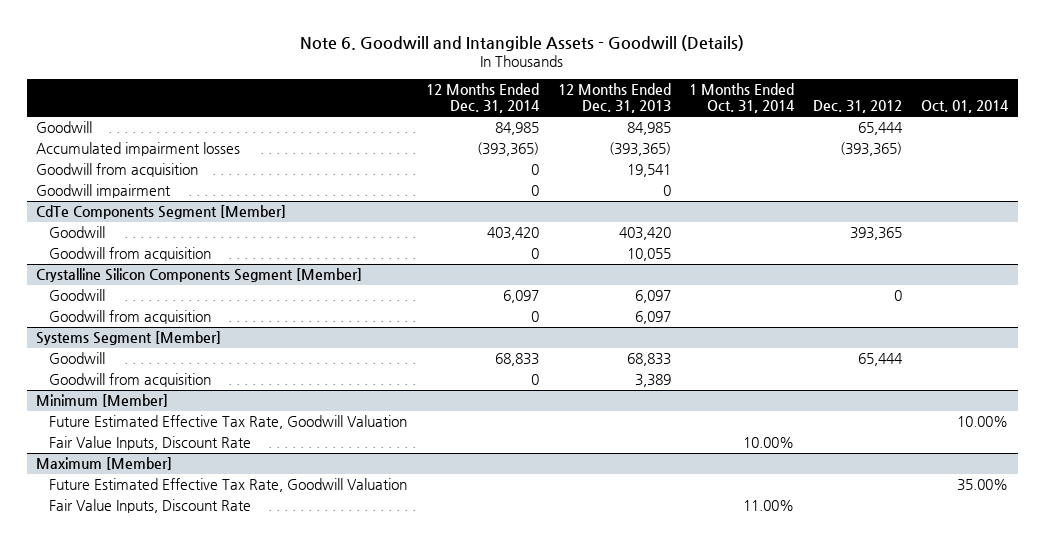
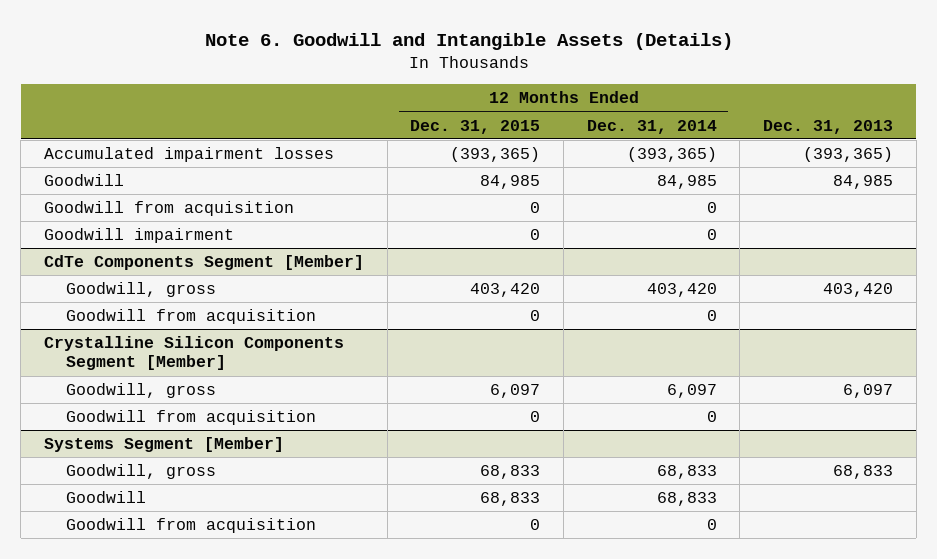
- Note 6. Goodwill and Intangible Assets - Goodwill (Details)
+ Note 6. Goodwill and Intangible Assets (Details)
- | 12 Months Ended Dec. 31, 2014 | 12 Months Ended Dec. 31, 2013 | 1 Months Ended Oct. 31, 2014 | Dec. 31, 2012 | Oct. 01, 2014
+ | 12 Months Ended Dec. 31, 2015 | 12 Months Ended Dec. 31, 2014 | Dec. 31, 2013
moved down: Goodwill | 84,985 | 84,985 | 84,985
@ CdTe Components Segment [Member]
- Goodwill | 403,420 | 403,420 | | 393,365 |
+ Goodwill, gross | 403,420 | 403,420 | 403,420
@ Crystalline Silicon Components Segment [Member]
- Goodwill | 6,097 | 6,097 | | 0 |
+ Goodwill, gross | 6,097 | 6,097 | 6,097
@ Systems Segment [Member]
+ Goodwill, gross | 68,833 | 68,833 | 68,833
- Minimum [Member]
- Future Estimated Effective Tax Rate, Goodwill Valuation | | | | | 10.00%
- Fair Value Inputs, Discount Rate | | | 10.00% | |
- Maximum [Member]
- Future Estimated Effective Tax Rate, Goodwill Valuation | | | | | 35.00%
- Fair Value Inputs, Discount Rate | | | 11.00% | |

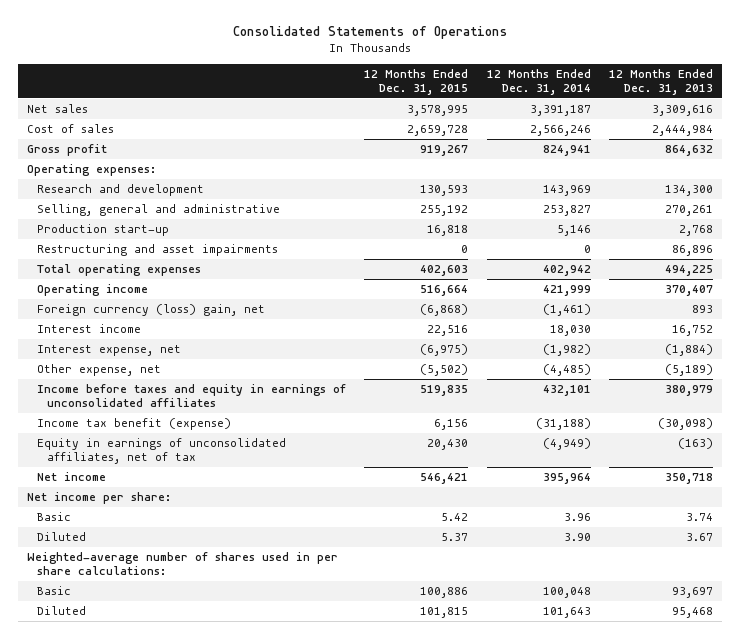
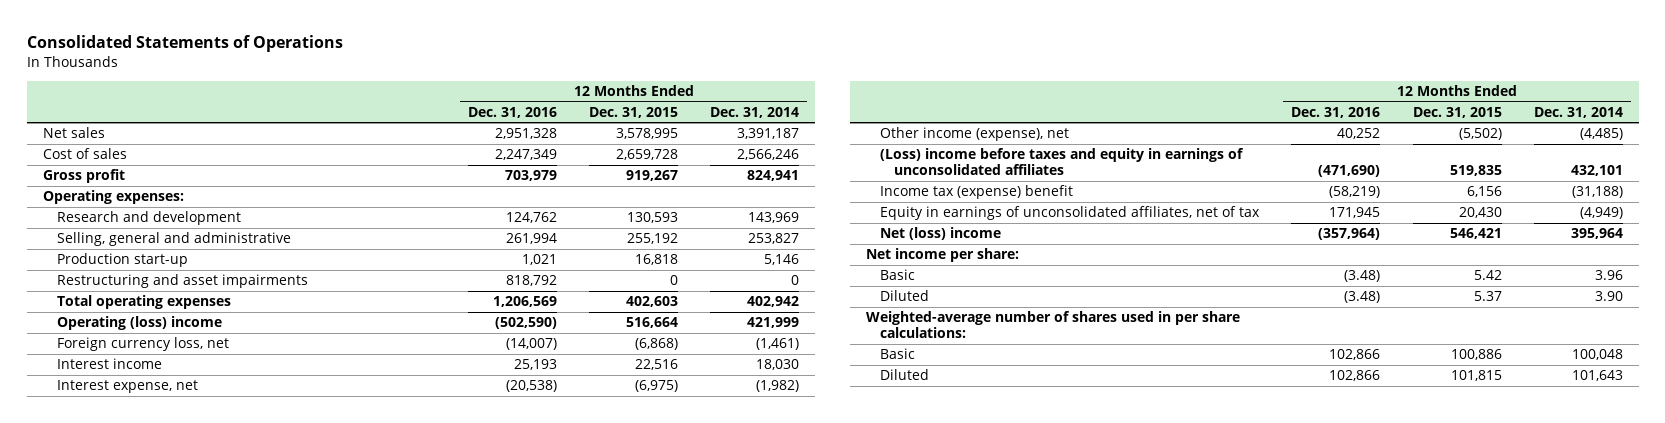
- | 12 Months Ended Dec. 31, 2015 | 12 Months Ended Dec. 31, 2014 | 12 Months Ended Dec. 31, 2013
+ | 12 Months Ended Dec. 31, 2016 | 12 Months Ended Dec. 31, 2015 | 12 Months Ended Dec. 31, 2014
- Operating income | 516,664 | 421,999 | 370,407
- Foreign currency (loss) gain, net | (6,868) | (1,461) | 893
+ Operating (loss) income | (502,590) | 516,664 | 421,999
+ Foreign currency loss, net | (14,007) | (6,868) | (1,461)
- Other expense, net | (5,502) | (4,485) | (5,189)
- Income before taxes and equity in earnings of unconsolidated affiliates | 519,835 | 432,101 | 380,979
- Income tax benefit (expense) | 6,156 | (31,188) | (30,098)
+ Other income (expense), net | 40,252 | (5,502) | (4,485)
+ (Loss) income before taxes and equity in earnings of unconsolidated affiliates | (471,690) | 519,835 | 432,101
+ Income tax (expense) benefit | (58,219) | 6,156 | (31,188)
- Net income | 546,421 | 395,964 | 350,718
+ Net (loss) income | (357,964) | 546,421 | 395,964

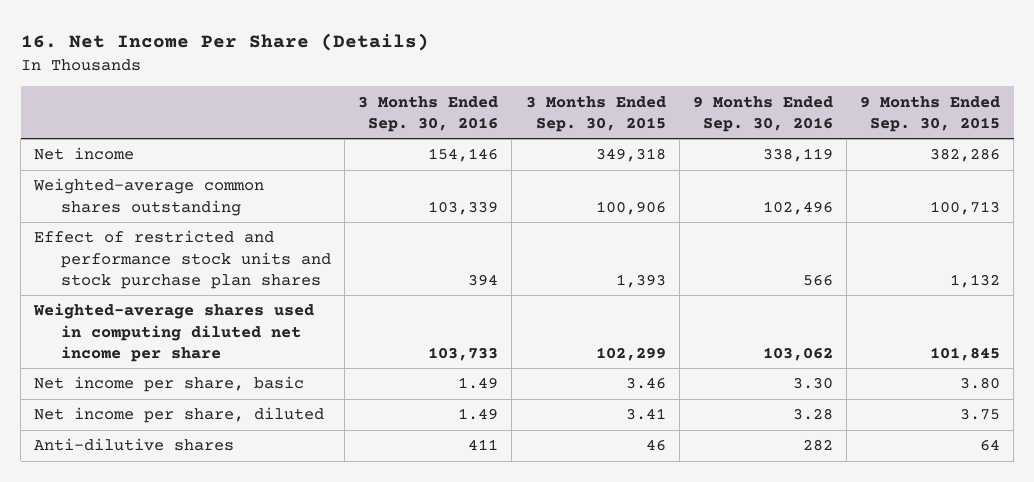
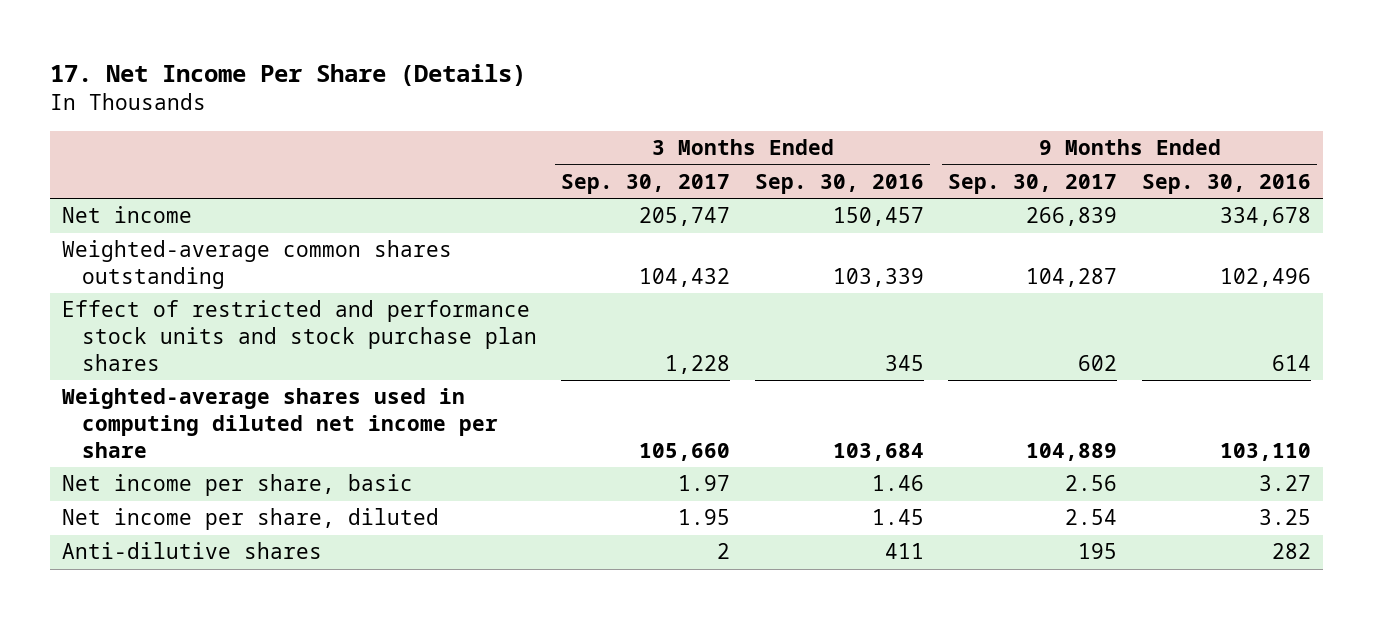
- 16. Net Income Per Share (Details)
+ 17. Net Income Per Share (Details)
- | 3 Months Ended Sep. 30, 2016 | 3 Months Ended Sep. 30, 2015 | 9 Months Ended Sep. 30, 2016 | 9 Months Ended Sep. 30, 2015
+ | 3 Months Ended Sep. 30, 2017 | 3 Months Ended Sep. 30, 2016 | 9 Months Ended Sep. 30, 2017 | 9 Months Ended Sep. 30, 2016
- Net income | 154,146 | 349,318 | 338,119 | 382,286
+ Net income | 205,747 | 150,457 | 266,839 | 334,678
- Effect of restricted and performance stock units and stock purchase plan shares | 394 | 1,393 | 566 | 1,132
- Weighted-average shares used in computing diluted net income per share | 103,733 | 102,299 | 103,062 | 101,845
- Net income per share, basic | 1.49 | 3.46 | 3.30 | 3.80
- Net income per share, diluted | 1.49 | 3.41 | 3.28 | 3.75
+ Effect of restricted and performance stock units and stock purchase plan shares | 1,228 | 345 | 602 | 614
+ Weighted-average shares used in computing diluted net income per share | 105,660 | 103,684 | 104,889 | 103,110
+ Net income per share, basic | 1.97 | 1.46 | 2.56 | 3.27
+ Net income per share, diluted | 1.95 | 1.45 | 2.54 | 3.25

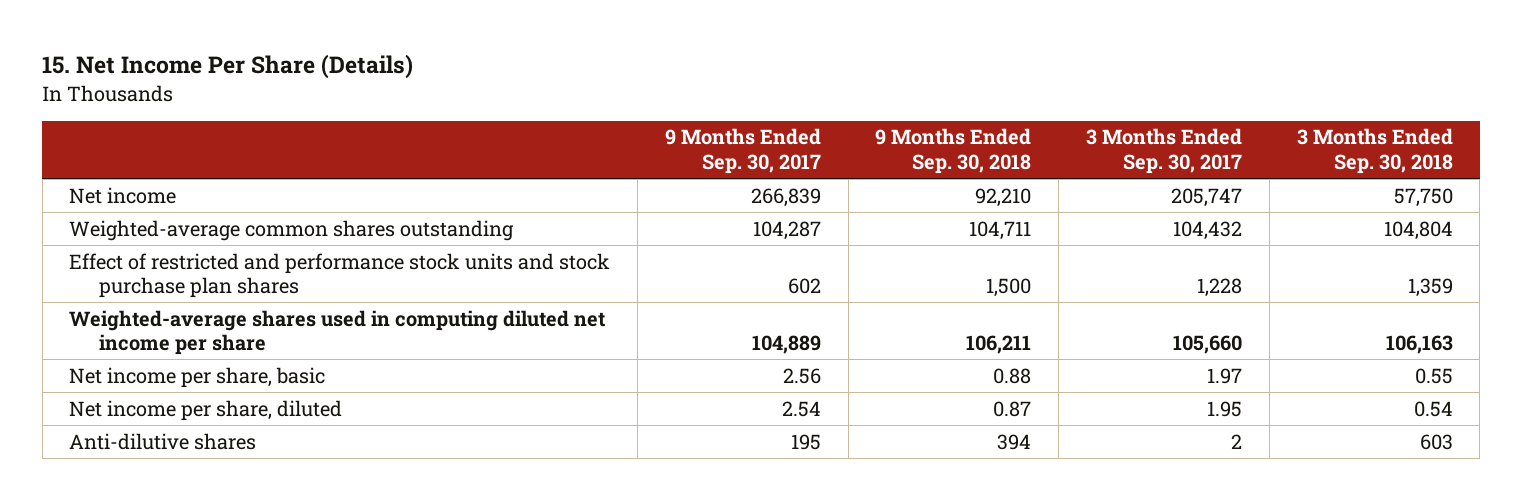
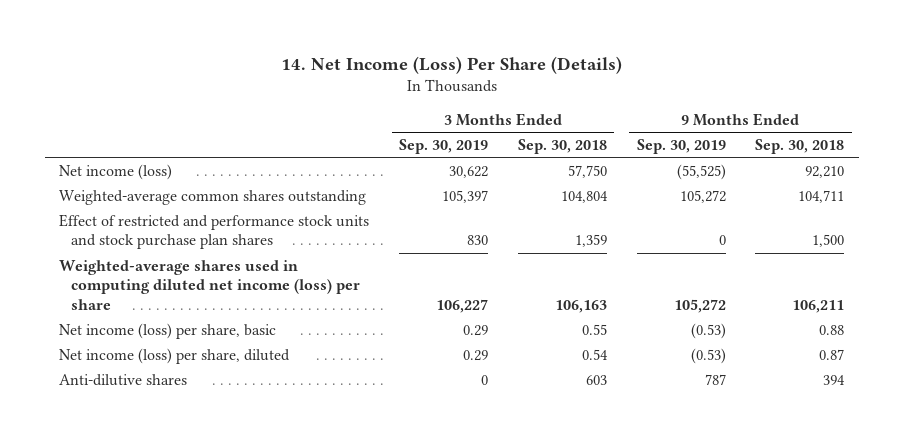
- 15. Net Income Per Share (Details)
+ 14. Net Income (Loss) Per Share (Details)
- | 9 Months Ended Sep. 30, 2017 | 9 Months Ended Sep. 30, 2018 | 3 Months Ended Sep. 30, 2017 | 3 Months Ended Sep. 30, 2018
+ | 3 Months Ended Sep. 30, 2019 | 3 Months Ended Sep. 30, 2018 | 9 Months Ended Sep. 30, 2019 | 9 Months Ended Sep. 30, 2018
- Net income | 266,839 | 92,210 | 205,747 | 57,750
+ Net income (loss) | 30,622 | 57,750 | (55,525) | 92,210
- Weighted-average shares used in computing diluted net income per share | 104,889 | 106,211 | 105,660 | 106,163
- Net income per share, basic | 2.56 | 0.88 | 1.97 | 0.55
- Net income per share, diluted | 2.54 | 0.87 | 1.95 | 0.54
+ Weighted-average shares used in computing diluted net income (loss) per share | 106,227 | 106,163 | 105,272 | 106,211
+ Net income (loss) per share, basic | 0.29 | 0.55 | (0.53) | 0.88
+ Net income (loss) per share, diluted | 0.29 | 0.54 | (0.53) | 0.87

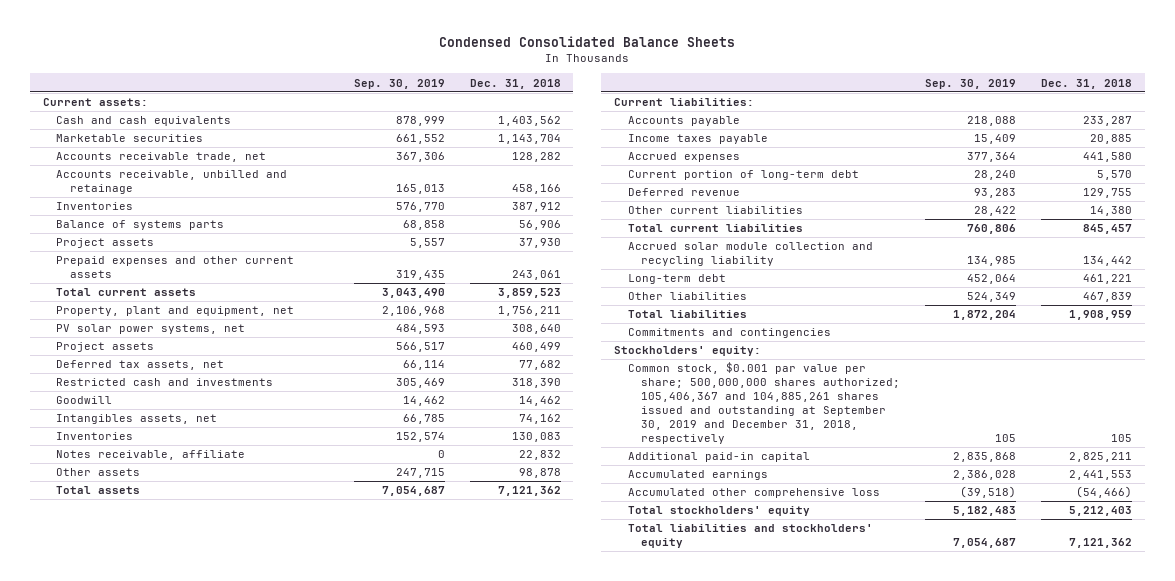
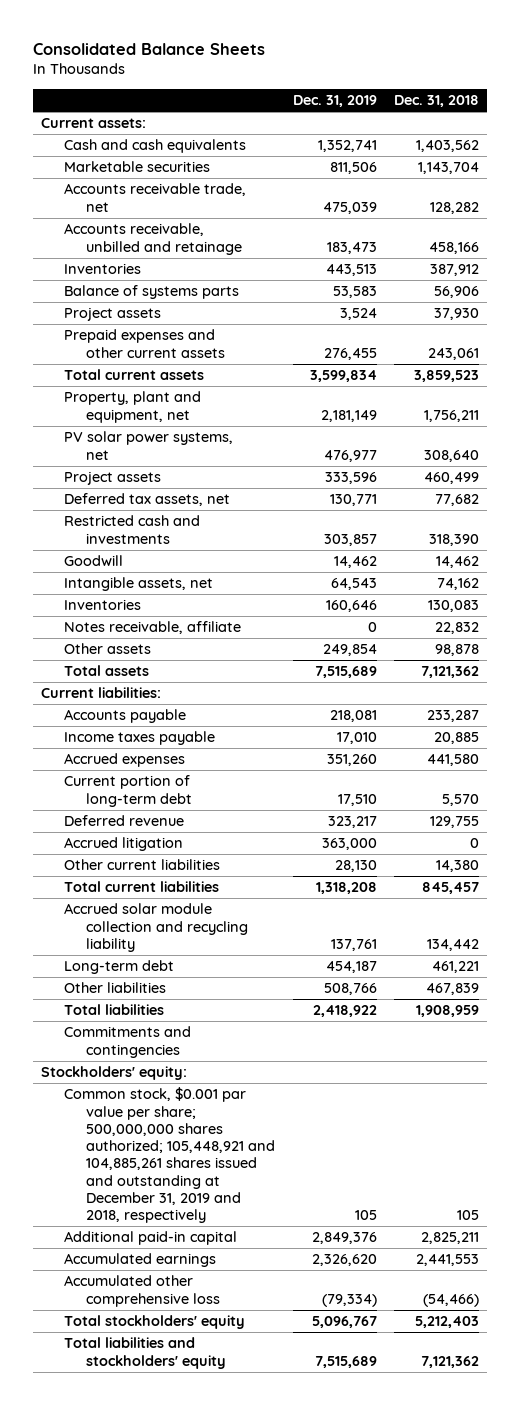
- Condensed Consolidated Balance Sheets
+ Consolidated Balance Sheets
- | Sep. 30, 2019 | Dec. 31, 2018
+ | Dec. 31, 2019 | Dec. 31, 2018
- Intangibles assets, net | 66,785 | 74,162
+ Intangible assets, net | 64,543 | 74,162
+ Accrued litigation | 363,000 | 0
- Common stock, $0.001 par value per share; 500,000,000 shares authorized; 105,406,367 and 104,885,261 shares issued and outstanding at September 30, 2019 and December 31, 2018, respectively | 105 | 105
+ Common stock, $0.001 par value per share; 500,000,000 shares authorized; 105,448,921 and 104,885,261 shares issued and outstanding at December 31, 2019 and 2018, respectively | 105 | 105

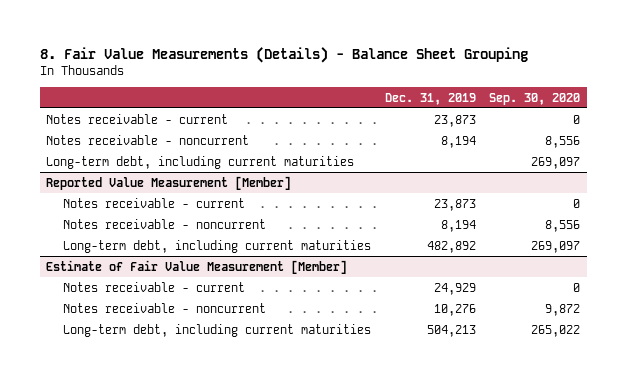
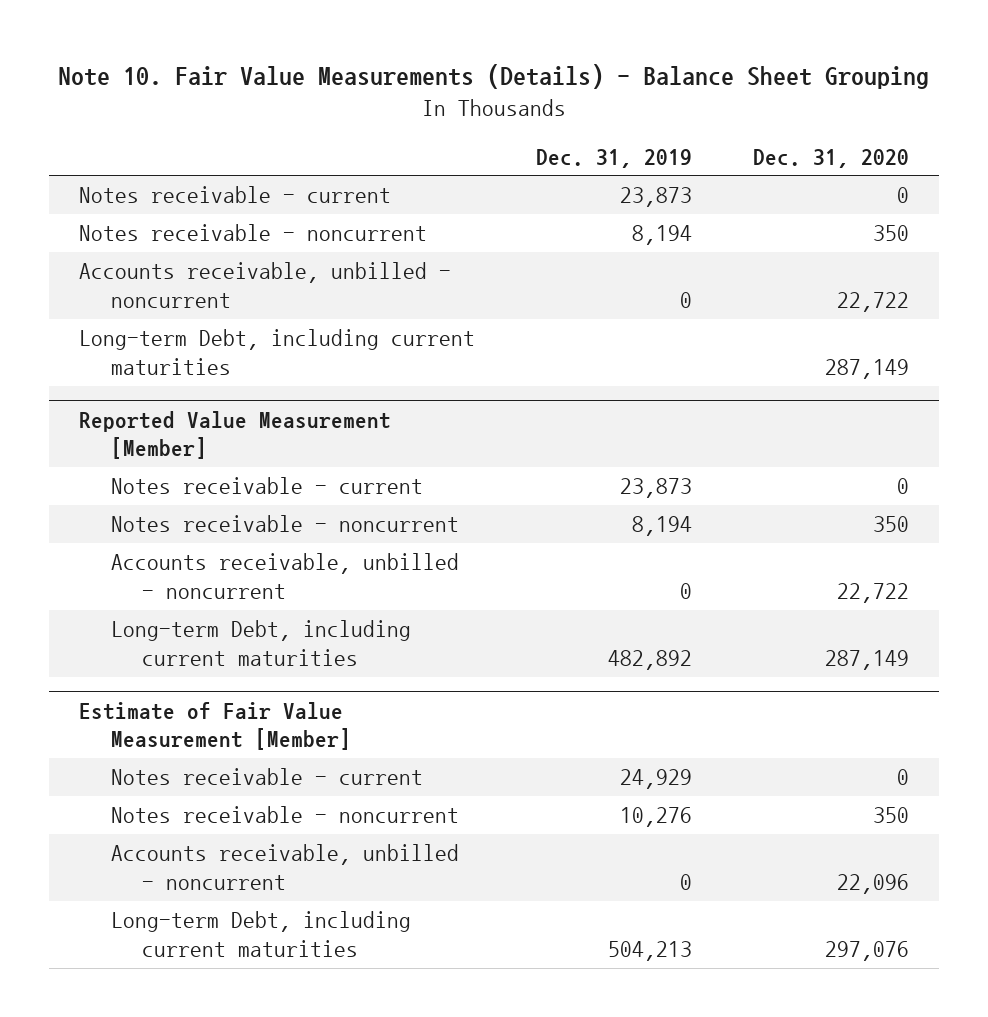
- 8. Fair Value Measurements (Details) - Balance Sheet Grouping
+ Note 10. Fair Value Measurements (Details) - Balance Sheet Grouping
- | Dec. 31, 2019 | Sep. 30, 2020
+ | Dec. 31, 2019 | Dec. 31, 2020
- Long-term debt, including current maturities | | 269,097
+ Accounts receivable, unbilled - noncurrent | 0 | 22,722
+ Long-term Debt, including current maturities | | 287,149
@ Reported Value Measurement [Member]
- Long-term debt, including current maturities | 482,892 | 269,097
+ Accounts receivable, unbilled - noncurrent | 0 | 22,722
+ Long-term Debt, including current maturities | 482,892 | 287,149
@ Estimate of Fair Value Measurement [Member]
- Long-term debt, including current maturities | 504,213 | 265,022
+ Accounts receivable, unbilled - noncurrent | 0 | 22,096
+ Long-term Debt, including current maturities | 504,213 | 297,076

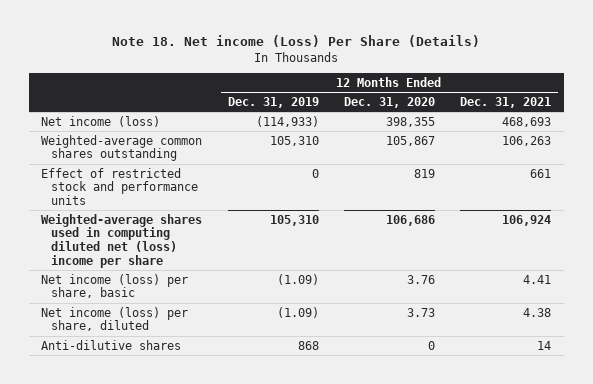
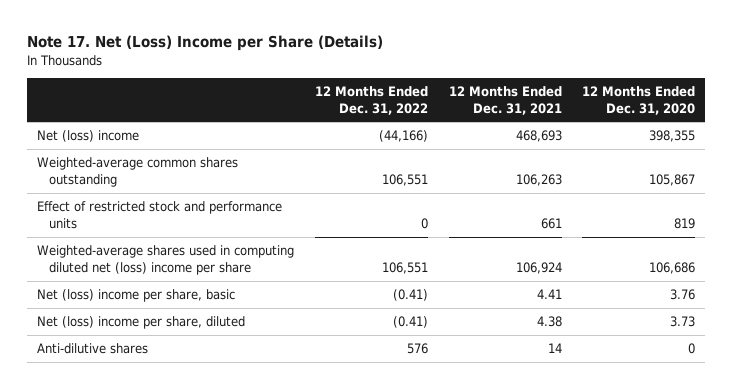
- Note 18. Net income (Loss) Per Share (Details)
+ Note 17. Net (Loss) Income per Share (Details)
- | 12 Months Ended Dec. 31, 2019 | 12 Months Ended Dec. 31, 2020 | 12 Months Ended Dec. 31, 2021
+ | 12 Months Ended Dec. 31, 2022 | 12 Months Ended Dec. 31, 2021 | 12 Months Ended Dec. 31, 2020
- Net income (loss) | (114,933) | 398,355 | 468,693
+ Net (loss) income | (44,166) | 468,693 | 398,355
- Net income (loss) per share, basic | (1.09) | 3.76 | 4.41
- Net income (loss) per share, diluted | (1.09) | 3.73 | 4.38
+ Net (loss) income per share, basic | (0.41) | 4.41 | 3.76
+ Net (loss) income per share, diluted | (0.41) | 4.38 | 3.73

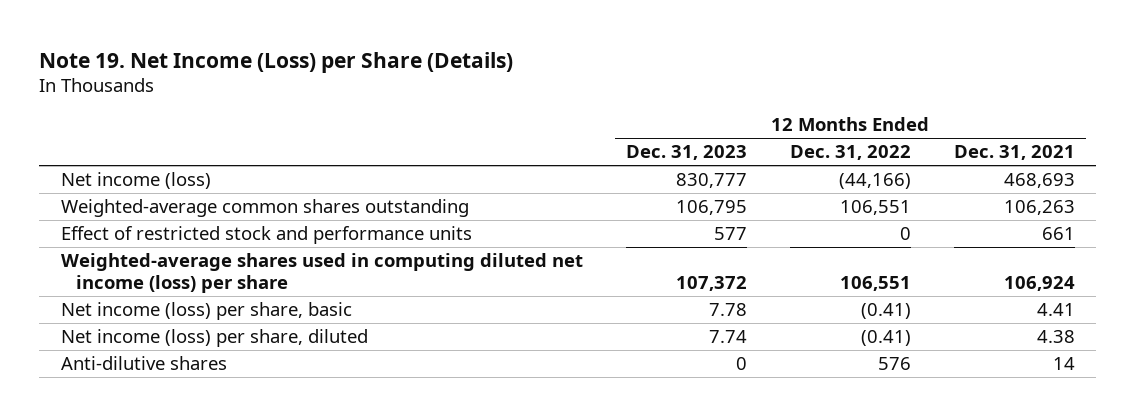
- Note 17. Net (Loss) Income per Share (Details)
+ Note 19. Net Income (Loss) per Share (Details)
- | 12 Months Ended Dec. 31, 2022 | 12 Months Ended Dec. 31, 2021 | 12 Months Ended Dec. 31, 2020
+ | 12 Months Ended Dec. 31, 2023 | 12 Months Ended Dec. 31, 2022 | 12 Months Ended Dec. 31, 2021
- Net (loss) income | (44,166) | 468,693 | 398,355
+ Net income (loss) | 830,777 | (44,166) | 468,693
- Weighted-average shares used in computing diluted net (loss) income per share | 106,551 | 106,924 | 106,686
- Net (loss) income per share, basic | (0.41) | 4.41 | 3.76
- Net (loss) income per share, diluted | (0.41) | 4.38 | 3.73
+ Weighted-average shares used in computing diluted net income (loss) per share | 107,372 | 106,551 | 106,924
+ Net income (loss) per share, basic | 7.78 | (0.41) | 4.41
+ Net income (loss) per share, diluted | 7.74 | (0.41) | 4.38

